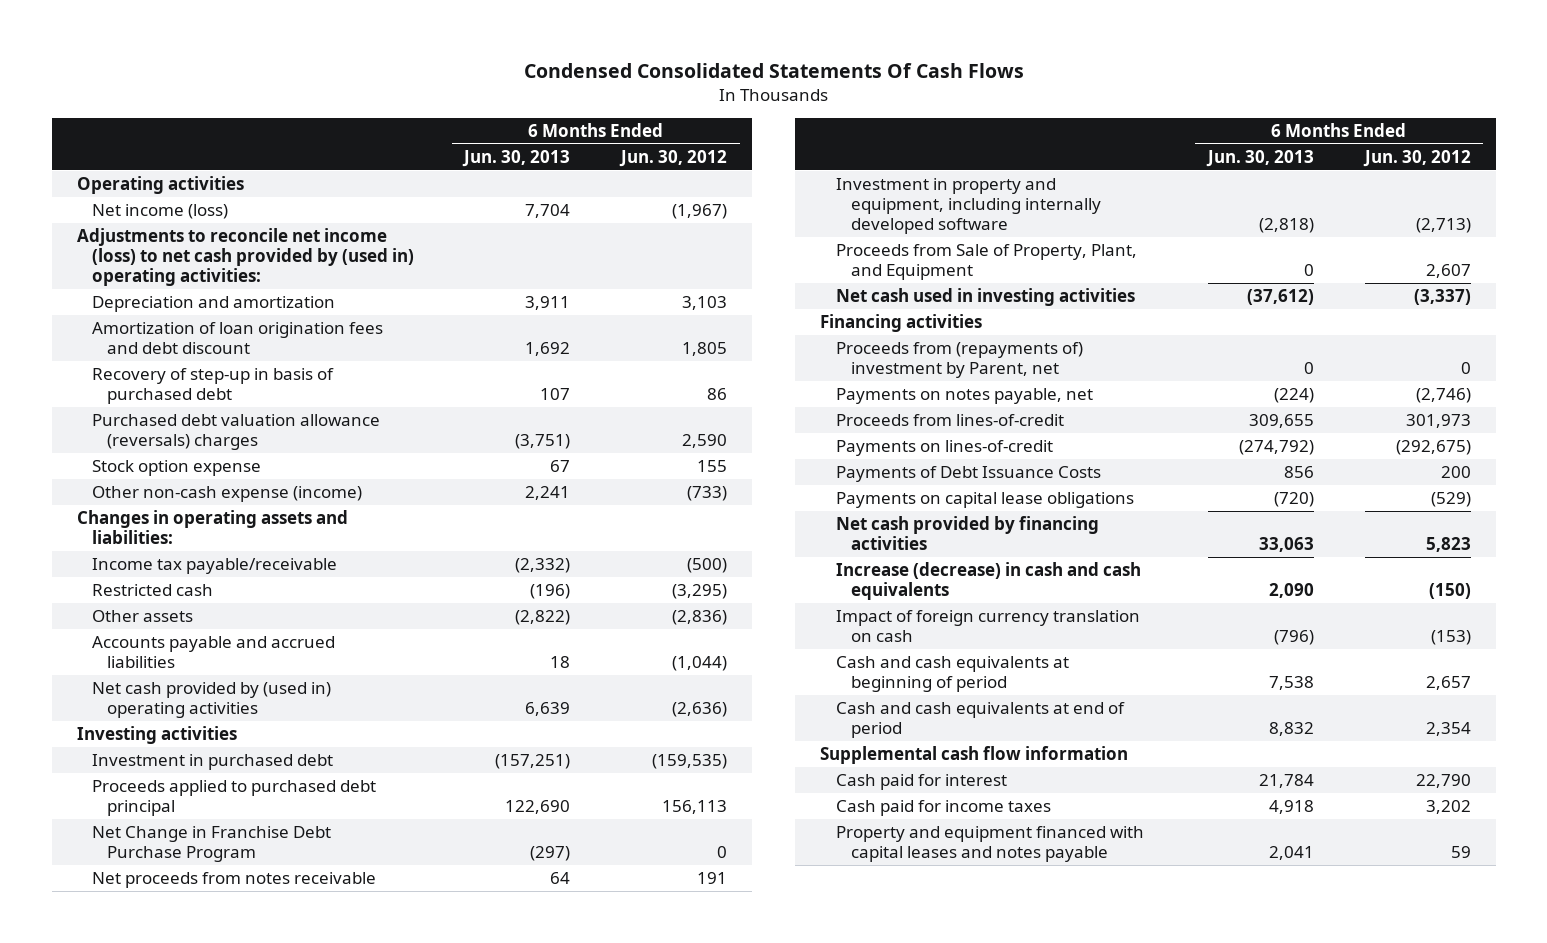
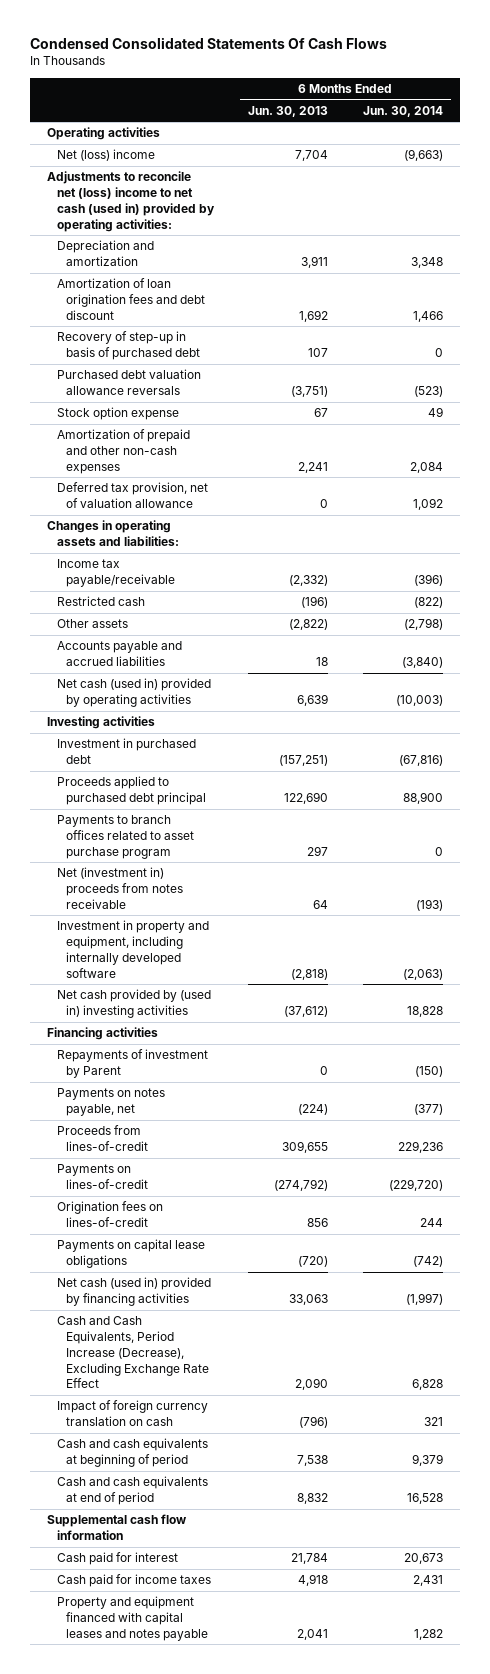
- | 6 Months Ended Jun. 30, 2013 | 6 Months Ended Jun. 30, 2012
+ | 6 Months Ended Jun. 30, 2013 | 6 Months Ended Jun. 30, 2014
- Net income (loss) | 7,704 | (1,967)
- Adjustments to reconcile net income (loss) to net cash provided by (used in) operating activities:
+ Net (loss) income | 7,704 | (9,663)
+ Adjustments to reconcile net (loss) income to net cash (used in) provided by operating activities:
- Purchased debt valuation allowance (reversals) charges | (3,751) | 2,590
+ Purchased debt valuation allowance reversals | (3,751) | (523)
- Other non-cash expense (income) | 2,241 | (733)
+ Amortization of prepaid and other non-cash expenses | 2,241 | 2,084
+ Deferred tax provision, net of valuation allowance | 0 | 1,092
- Net cash provided by (used in) operating activities | 6,639 | (2,636)
+ Net cash (used in) provided by operating activities | 6,639 | (10,003)
- Net Change in Franchise Debt Purchase Program | (297) | 0
- Net proceeds from notes receivable | 64 | 191
+ Payments to branch offices related to asset purchase program | 297 | 0
+ Net (investment in) proceeds from notes receivable | 64 | (193)
- Proceeds from Sale of Property, Plant, and Equipment | 0 | 2,607
- Net cash used in investing activities | (37,612) | (3,337)
+ Net cash provided by (used in) investing activities | (37,612) | 18,828
- Proceeds from (repayments of) investment by Parent, net | 0 | 0
+ Repayments of investment by Parent | 0 | (150)
- Payments of Debt Issuance Costs | 856 | 200
+ Origination fees on lines-of-credit | 856 | 244
- Net cash provided by financing activities | 33,063 | 5,823
- Increase (decrease) in cash and cash equivalents | 2,090 | (150)
+ Net cash (used in) provided by financing activities | 33,063 | (1,997)
+ Cash and Cash Equivalents, Period Increase (Decrease), Excluding Exchange Rate Effect | 2,090 | 6,828

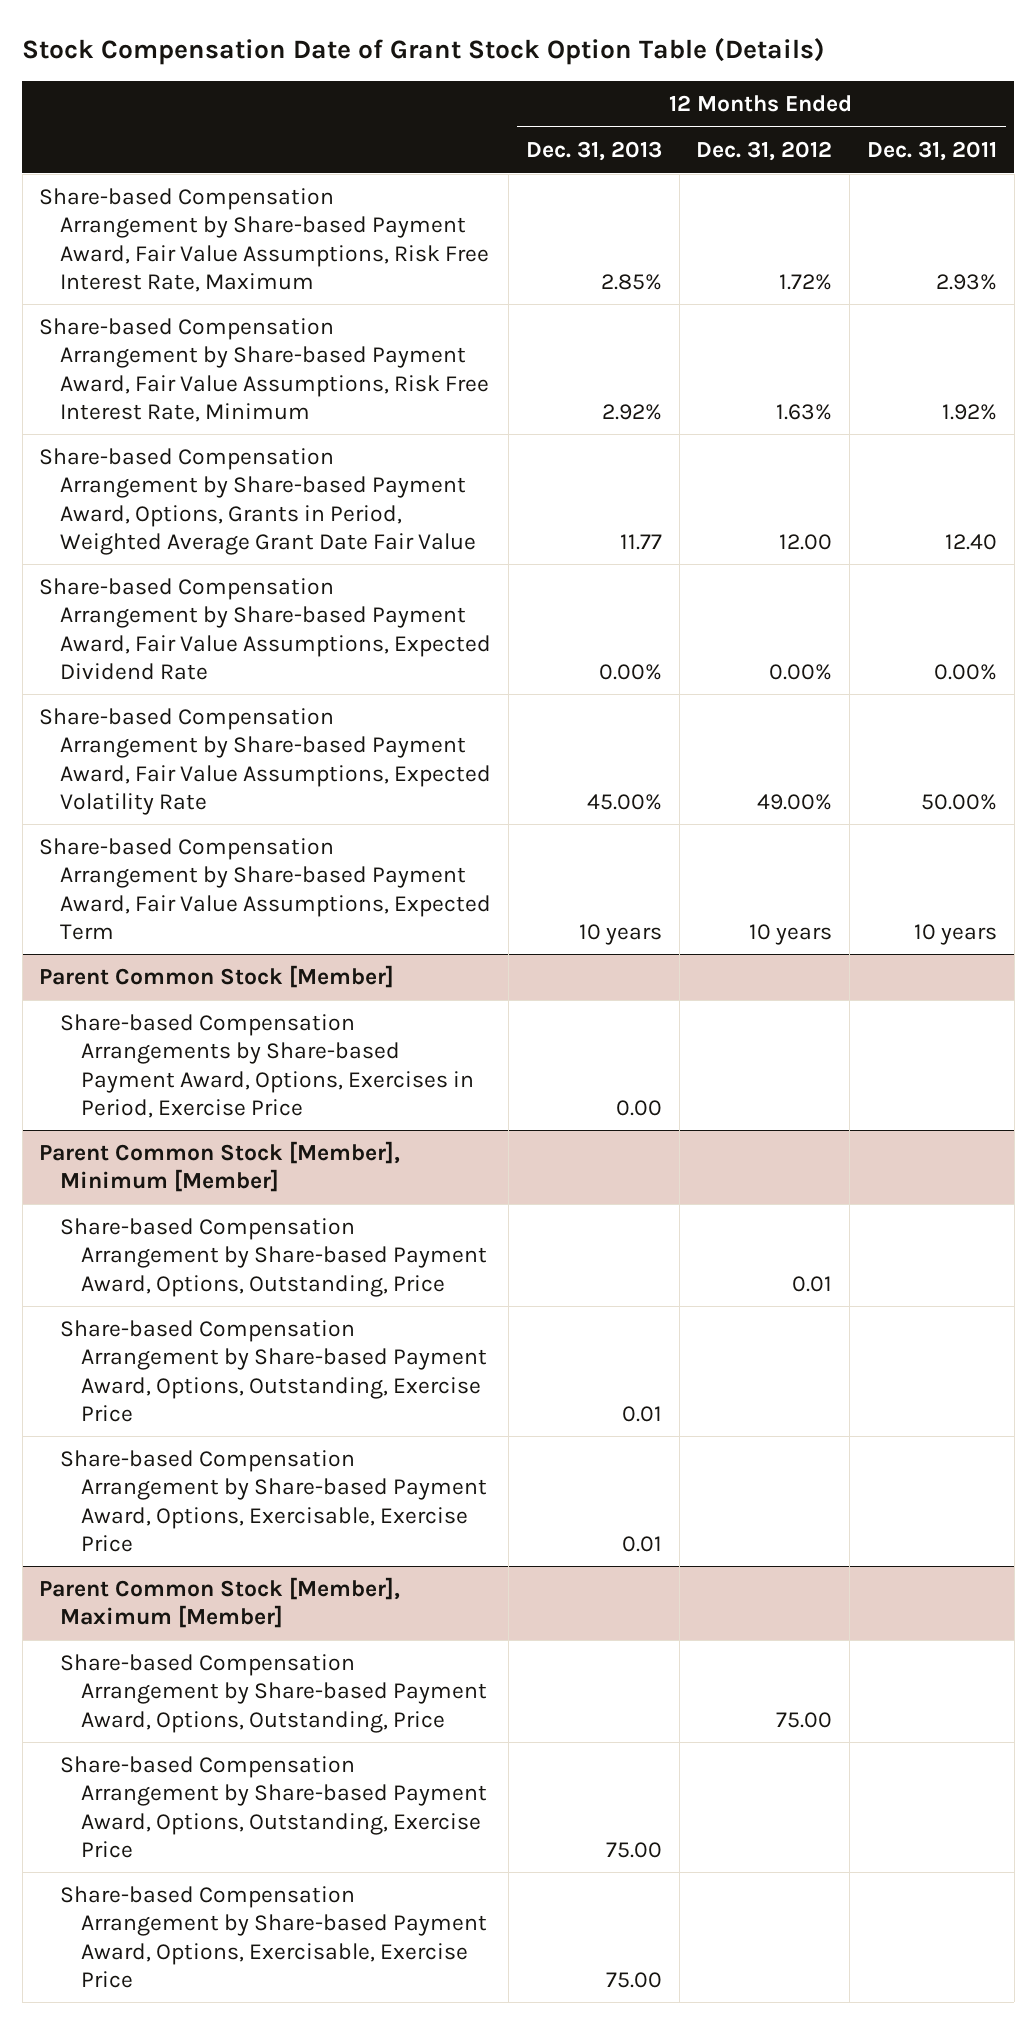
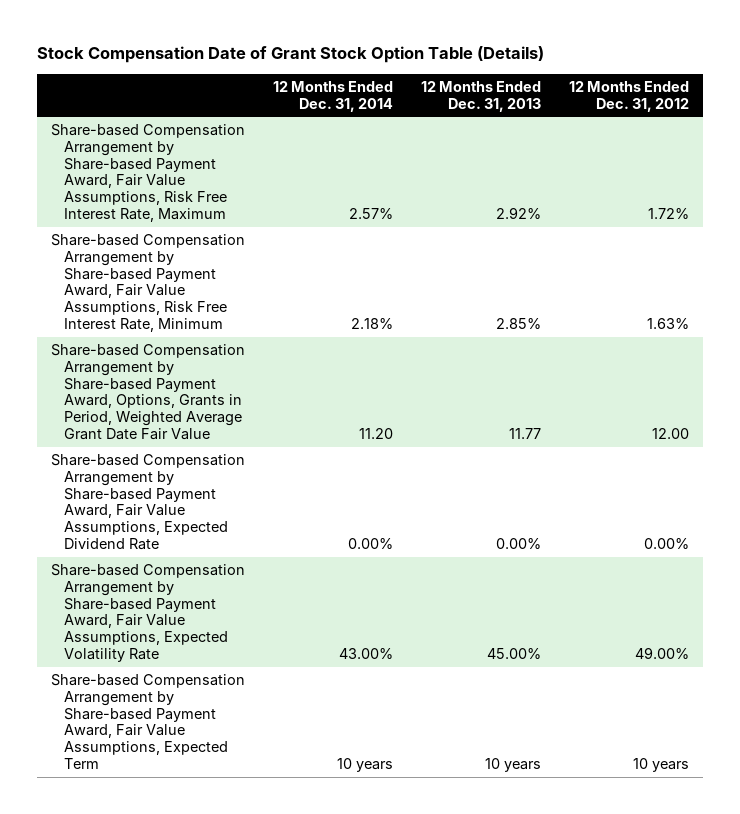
- | 12 Months Ended Dec. 31, 2013 | 12 Months Ended Dec. 31, 2012 | 12 Months Ended Dec. 31, 2011
+ | 12 Months Ended Dec. 31, 2014 | 12 Months Ended Dec. 31, 2013 | 12 Months Ended Dec. 31, 2012
- Share-based Compensation Arrangement by Share-based Payment Award, Fair Value Assumptions, Risk Free Interest Rate, Maximum | 2.85% | 1.72% | 2.93%
- Share-based Compensation Arrangement by Share-based Payment Award, Fair Value Assumptions, Risk Free Interest Rate, Minimum | 2.92% | 1.63% | 1.92%
+ Share-based Compensation Arrangement by Share-based Payment Award, Fair Value Assumptions, Risk Free Interest Rate, Maximum | 2.57% | 2.92% | 1.72%
+ Share-based Compensation Arrangement by Share-based Payment Award, Fair Value Assumptions, Risk Free Interest Rate, Minimum | 2.18% | 2.85% | 1.63%
- Parent Common Stock [Member]
- Share-based Compensation Arrangements by Share-based Payment Award, Options, Exercises in Period, Exercise Price | 0.00 | |
- Parent Common Stock [Member], Minimum [Member]
- Share-based Compensation Arrangement by Share-based Payment Award, Options, Outstanding, Price | | 0.01 |
- Share-based Compensation Arrangement by Share-based Payment Award, Options, Outstanding, Exercise Price | 0.01 | |
- Share-based Compensation Arrangement by Share-based Payment Award, Options, Exercisable, Exercise Price | 0.01 | |
- Parent Common Stock [Member], Maximum [Member]
- Share-based Compensation Arrangement by Share-based Payment Award, Options, Outstanding, Price | | 75.00 |
- Share-based Compensation Arrangement by Share-based Payment Award, Options, Outstanding, Exercise Price | 75.00 | |
- Share-based Compensation Arrangement by Share-based Payment Award, Options, Exercisable, Exercise Price | 75.00 | |

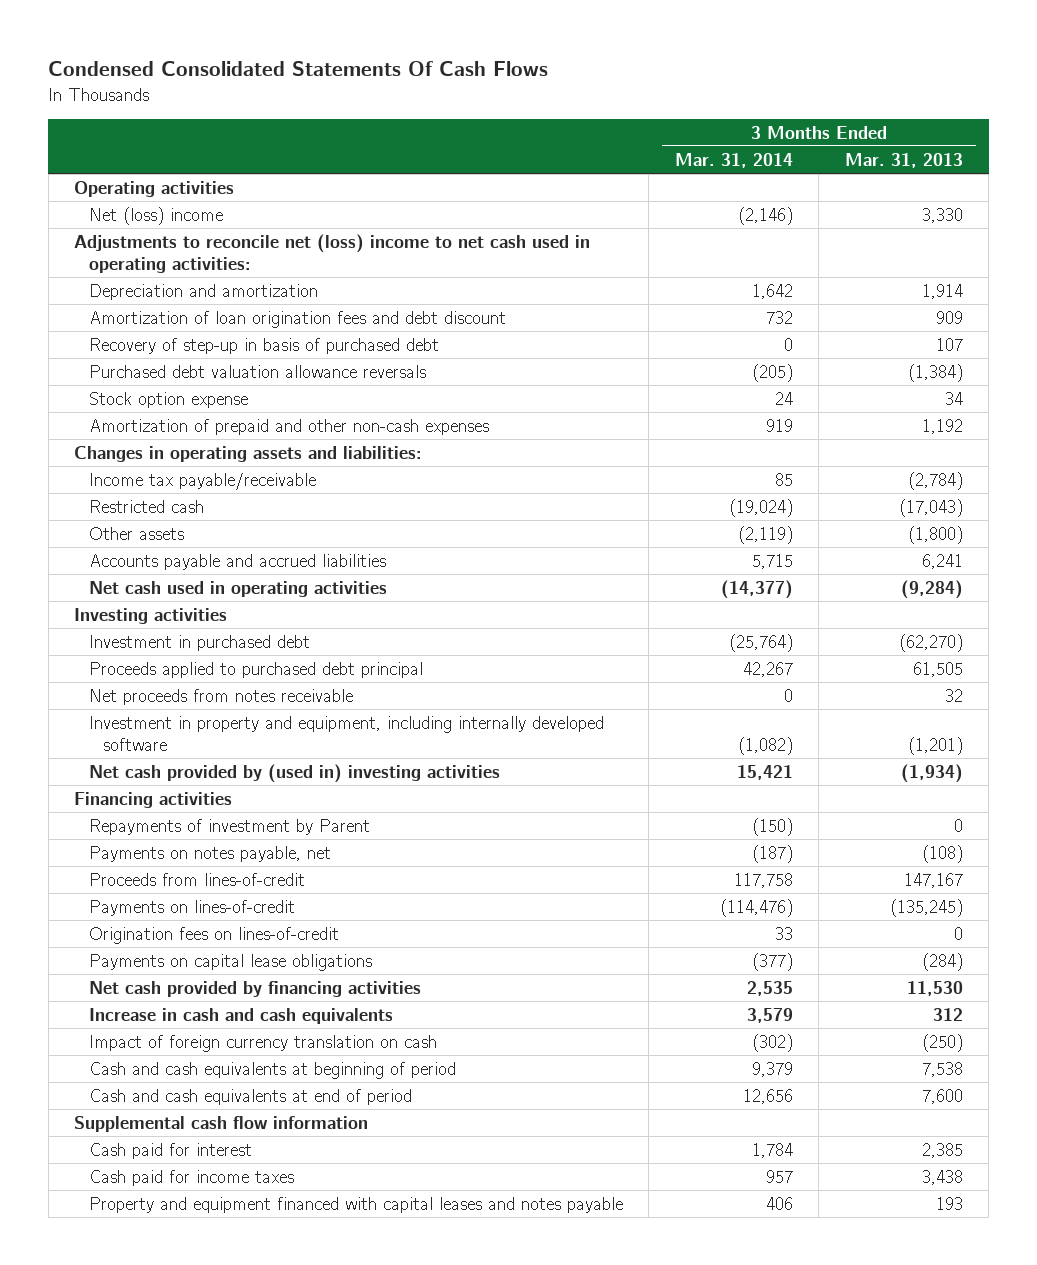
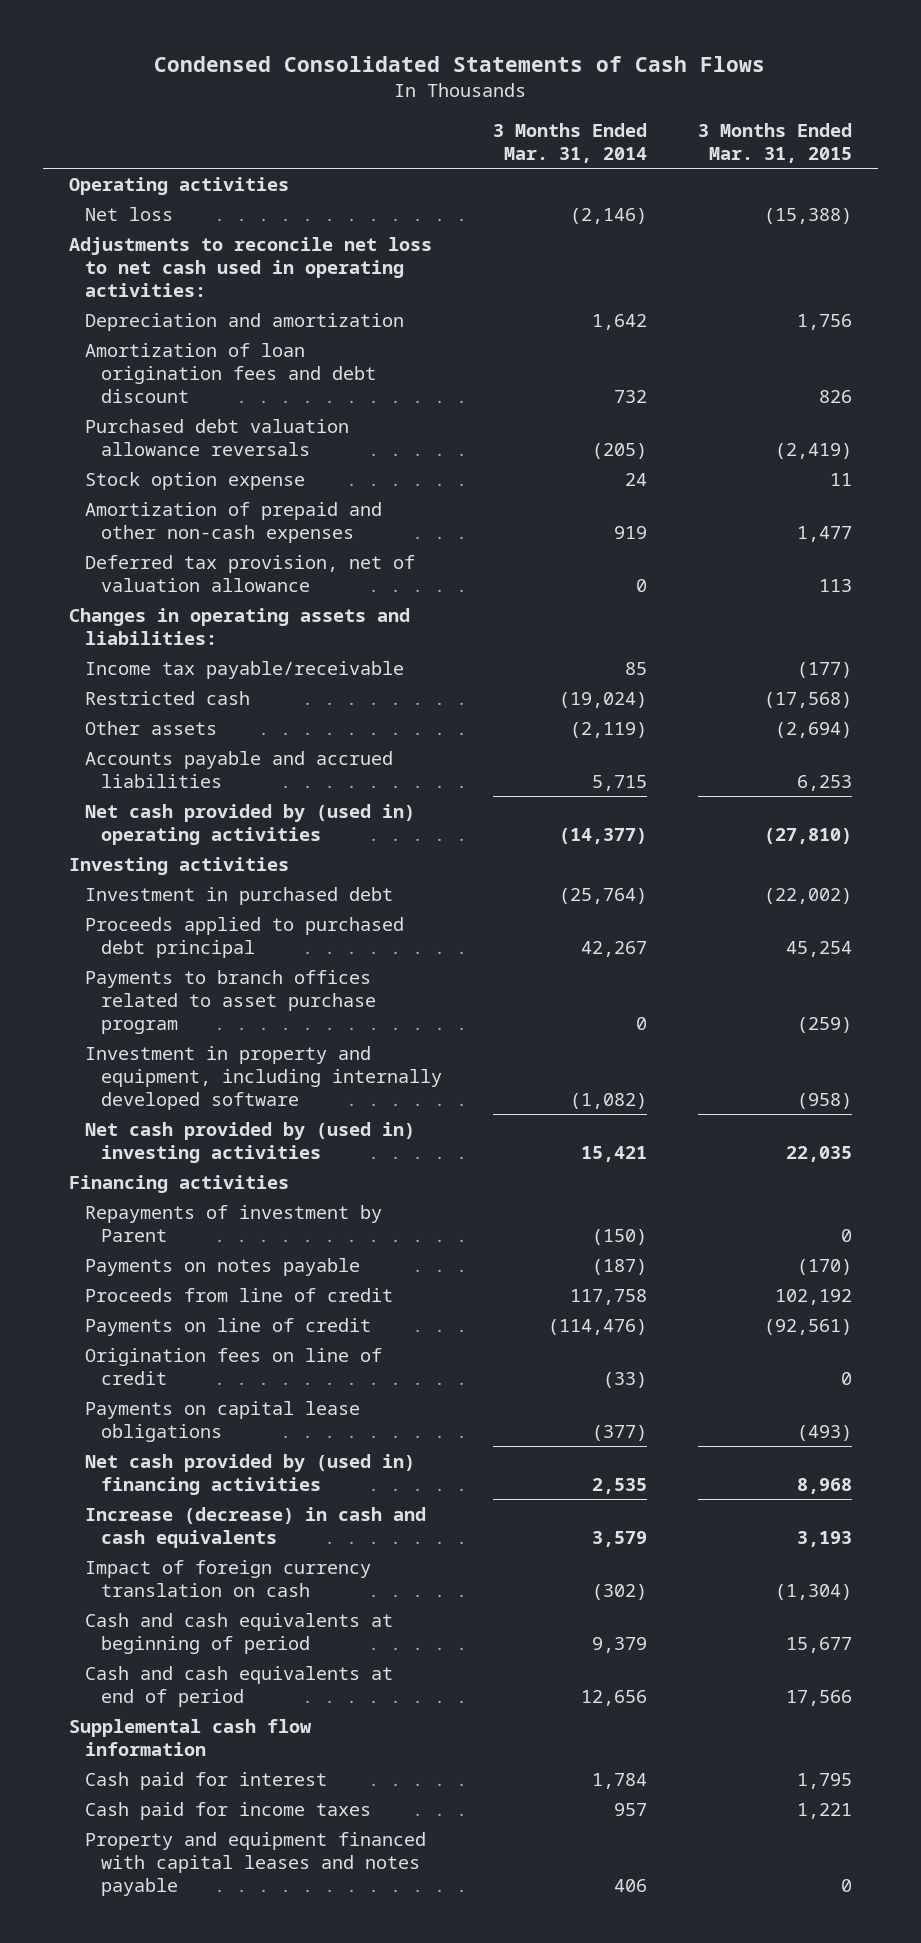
- Condensed Consolidated Statements Of Cash Flows
+ Condensed Consolidated Statements of Cash Flows
- | 3 Months Ended Mar. 31, 2014 | 3 Months Ended Mar. 31, 2013
+ | 3 Months Ended Mar. 31, 2014 | 3 Months Ended Mar. 31, 2015
- Net (loss) income | (2,146) | 3,330
- Adjustments to reconcile net (loss) income to net cash used in operating activities:
+ Net loss | (2,146) | (15,388)
+ Adjustments to reconcile net loss to net cash used in operating activities:
- Recovery of step-up in basis of purchased debt | 0 | 107
+ Deferred tax provision, net of valuation allowance | 0 | 113
- Net cash used in operating activities | (14,377) | (9,284)
+ Net cash provided by (used in) operating activities | (14,377) | (27,810)
- Net proceeds from notes receivable | 0 | 32
+ Payments to branch offices related to asset purchase program | 0 | (259)
- Payments on notes payable, net | (187) | (108)
- Proceeds from lines-of-credit | 117,758 | 147,167
- Payments on lines-of-credit | (114,476) | (135,245)
- Origination fees on lines-of-credit | 33 | 0
+ Payments on notes payable | (187) | (170)
+ Proceeds from line of credit | 117,758 | 102,192
+ Payments on line of credit | (114,476) | (92,561)
+ Origination fees on line of credit | (33) | 0
- Net cash provided by financing activities | 2,535 | 11,530
- Increase in cash and cash equivalents | 3,579 | 312
+ Net cash provided by (used in) financing activities | 2,535 | 8,968
+ Increase (decrease) in cash and cash equivalents | 3,579 | 3,193

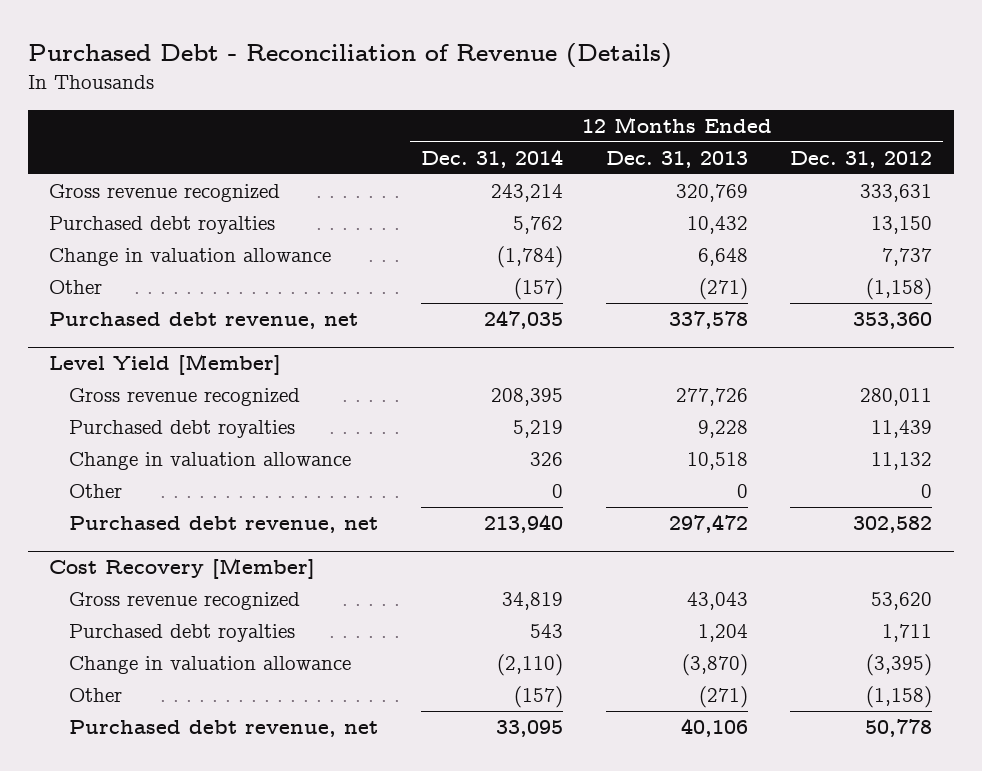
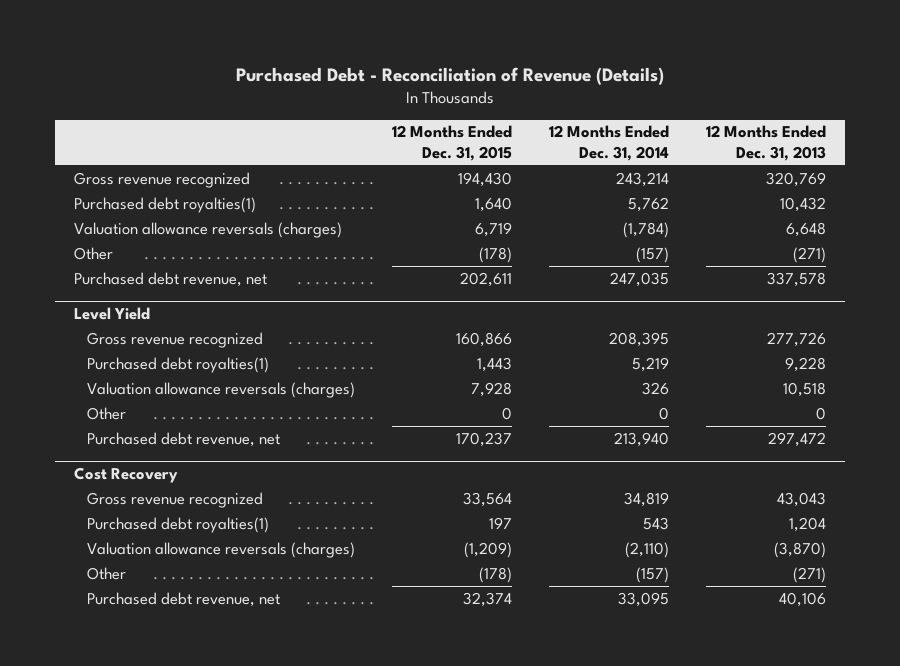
- | 12 Months Ended Dec. 31, 2014 | 12 Months Ended Dec. 31, 2013 | 12 Months Ended Dec. 31, 2012
+ | 12 Months Ended Dec. 31, 2015 | 12 Months Ended Dec. 31, 2014 | 12 Months Ended Dec. 31, 2013
- Purchased debt royalties | 5,762 | 10,432 | 13,150
- Change in valuation allowance | (1,784) | 6,648 | 7,737
+ Purchased debt royalties(1) | 1,640 | 5,762 | 10,432
+ Valuation allowance reversals (charges) | 6,719 | (1,784) | 6,648
- Level Yield [Member]
+ Level Yield
- Purchased debt royalties | 5,219 | 9,228 | 11,439
- Change in valuation allowance | 326 | 10,518 | 11,132
+ Purchased debt royalties(1) | 1,443 | 5,219 | 9,228
+ Valuation allowance reversals (charges) | 7,928 | 326 | 10,518
- Cost Recovery [Member]
+ Cost Recovery
- Purchased debt royalties | 543 | 1,204 | 1,711
- Change in valuation allowance | (2,110) | (3,870) | (3,395)
+ Purchased debt royalties(1) | 197 | 543 | 1,204
+ Valuation allowance reversals (charges) | (1,209) | (2,110) | (3,870)

